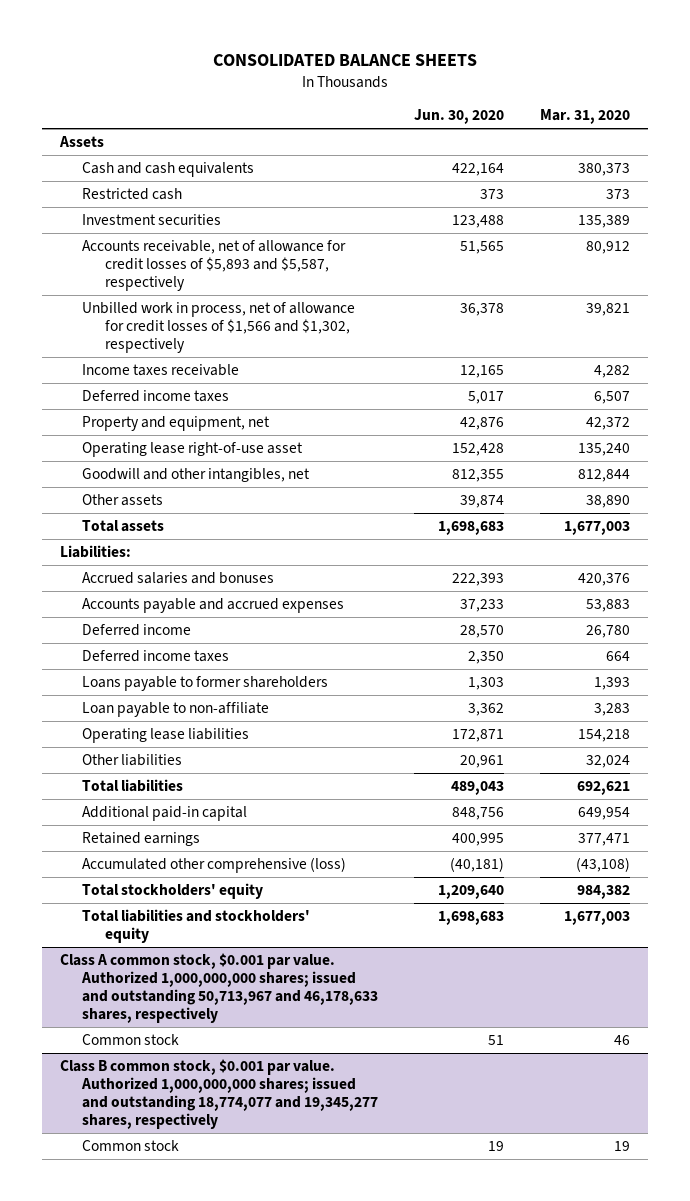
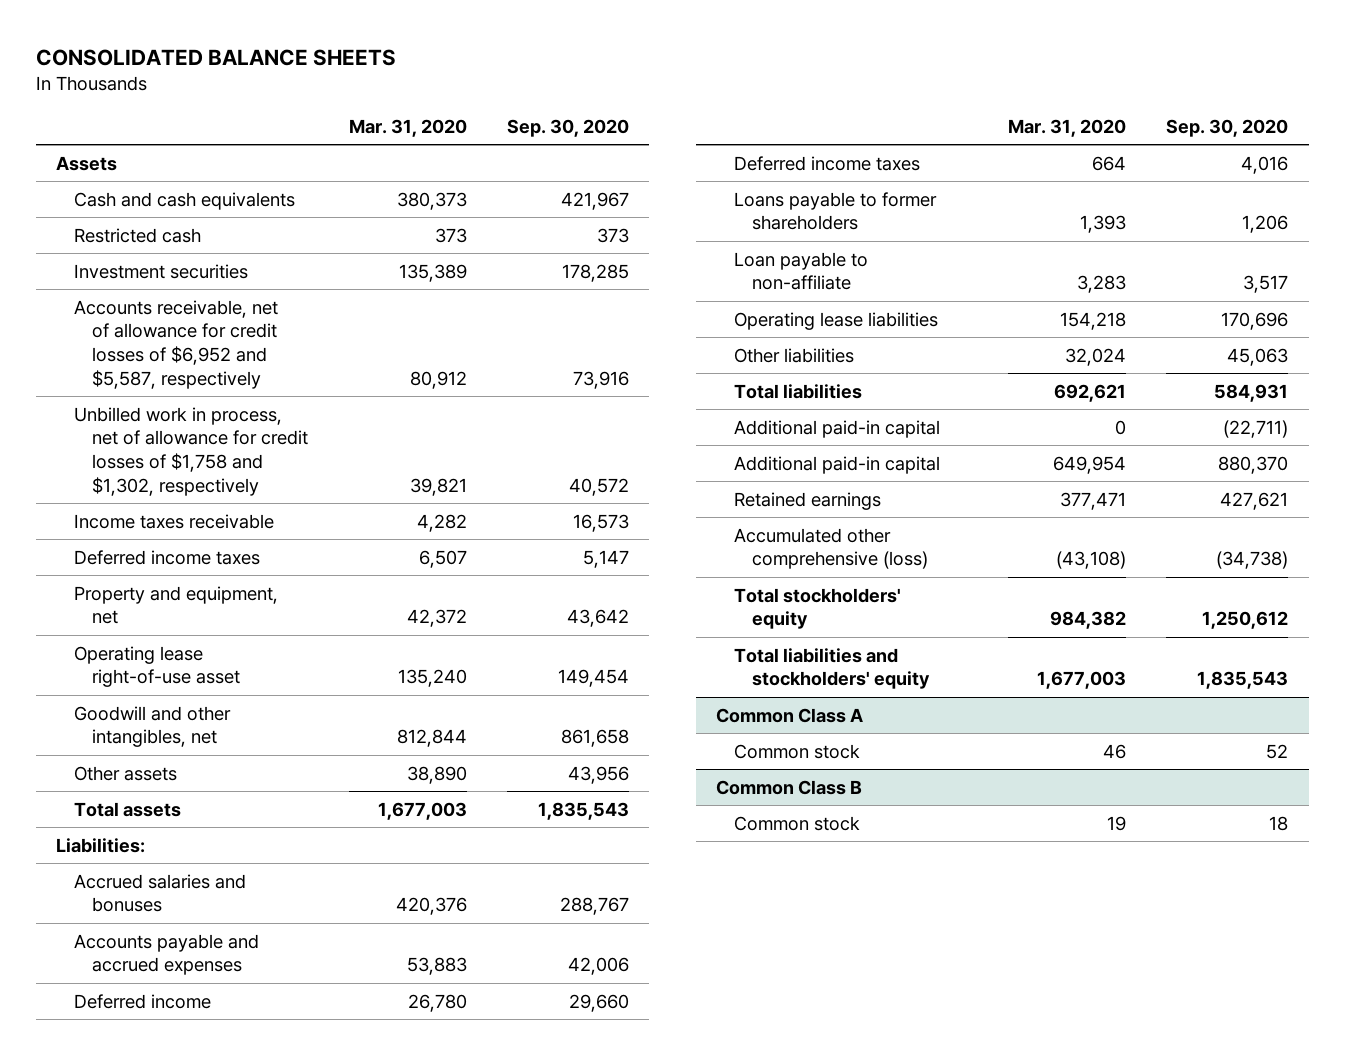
- | Jun. 30, 2020 | Mar. 31, 2020
+ | Mar. 31, 2020 | Sep. 30, 2020
- Accounts receivable, net of allowance for credit losses of $5,893 and $5,587, respectively | 51,565 | 80,912
- Unbilled work in process, net of allowance for credit losses of $1,566 and $1,302, respectively | 36,378 | 39,821
+ Accounts receivable, net of allowance for credit losses of $6,952 and $5,587, respectively | 80,912 | 73,916
+ Unbilled work in process, net of allowance for credit losses of $1,758 and $1,302, respectively | 39,821 | 40,572
+ Additional paid-in capital | 0 | (22,711)
- Class A common stock, $0.001 par value. Authorized 1,000,000,000 shares; issued and outstanding 50,713,967 and 46,178,633 shares, respectively
+ Common Class A
- Class B common stock, $0.001 par value. Authorized 1,000,000,000 shares; issued and outstanding 18,774,077 and 19,345,277 shares, respectively
+ Common Class B

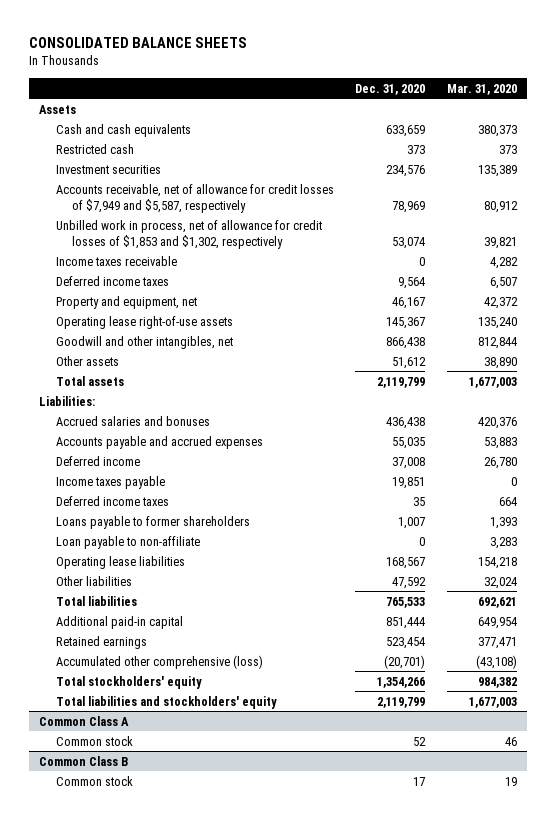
- | Mar. 31, 2020 | Sep. 30, 2020
+ | Dec. 31, 2020 | Mar. 31, 2020
- Accounts receivable, net of allowance for credit losses of $6,952 and $5,587, respectively | 80,912 | 73,916
- Unbilled work in process, net of allowance for credit losses of $1,758 and $1,302, respectively | 39,821 | 40,572
+ Accounts receivable, net of allowance for credit losses of $7,949 and $5,587, respectively | 78,969 | 80,912
+ Unbilled work in process, net of allowance for credit losses of $1,853 and $1,302, respectively | 53,074 | 39,821
- Operating lease right-of-use asset | 135,240 | 149,454
+ Operating lease right-of-use assets | 145,367 | 135,240
+ Income taxes payable | 19,851 | 0
- Additional paid-in capital | 0 | (22,711)

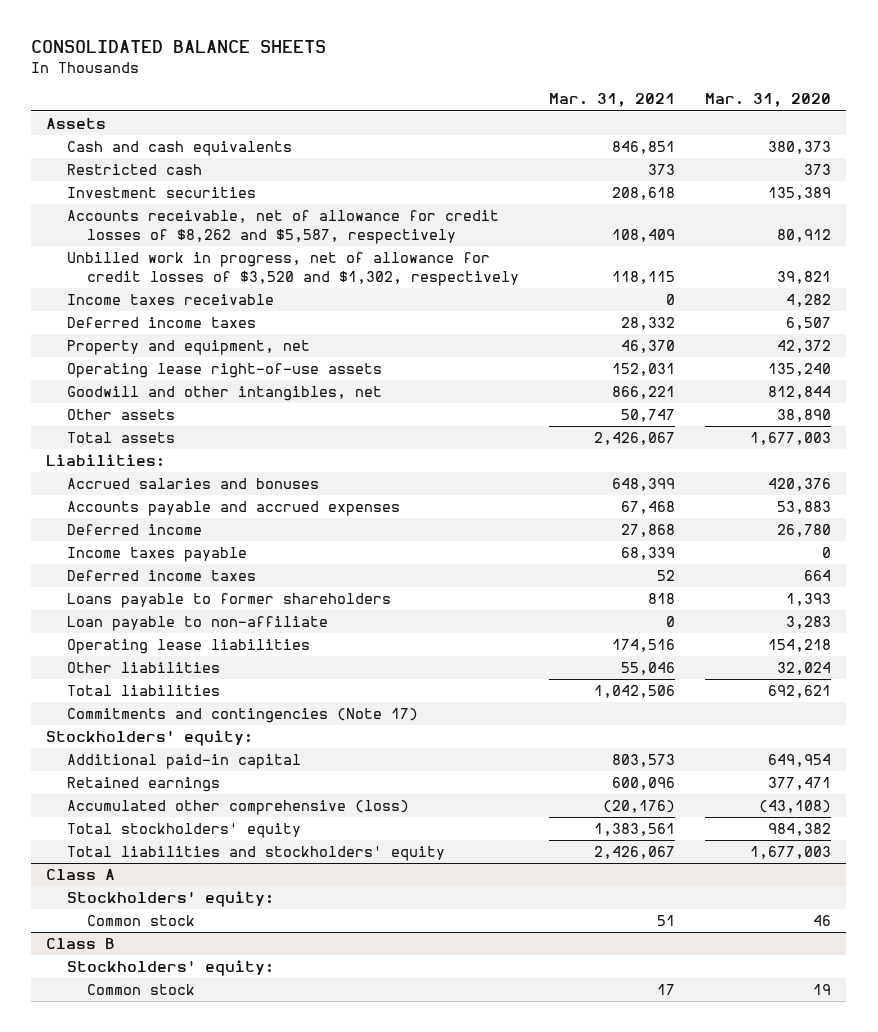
- | Dec. 31, 2020 | Mar. 31, 2020
+ | Mar. 31, 2021 | Mar. 31, 2020
- Accounts receivable, net of allowance for credit losses of $7,949 and $5,587, respectively | 78,969 | 80,912
- Unbilled work in process, net of allowance for credit losses of $1,853 and $1,302, respectively | 53,074 | 39,821
+ Accounts receivable, net of allowance for credit losses of $8,262 and $5,587, respectively | 108,409 | 80,912
+ Unbilled work in progress, net of allowance for credit losses of $3,520 and $1,302, respectively | 118,115 | 39,821
+ Commitments and contingencies (Note 17)
+ Stockholders' equity:
- Common Class A
+ Class A
+ Stockholders' equity:
- Common Class B
+ Class B
+ Stockholders' equity:

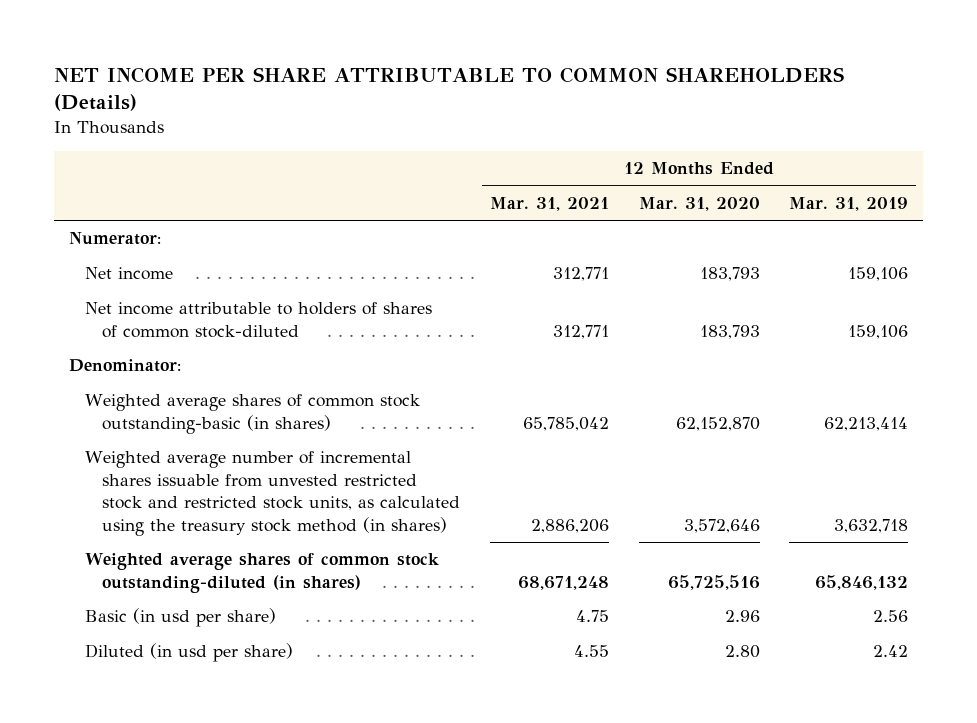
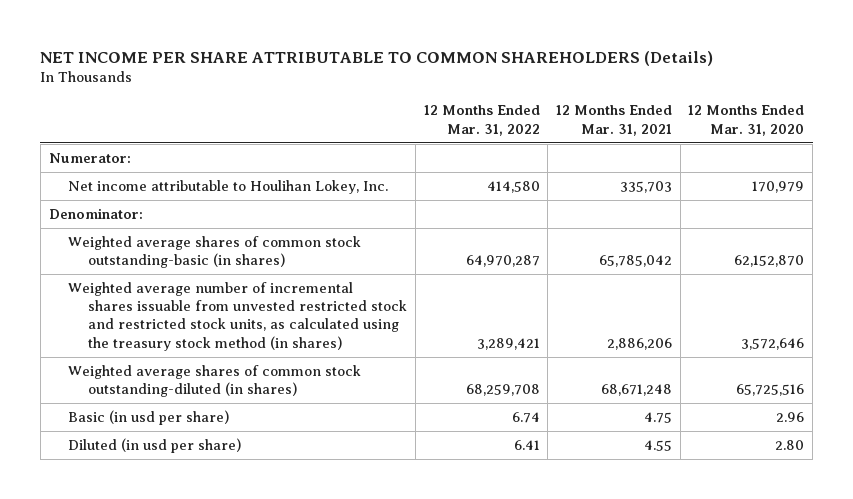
- | 12 Months Ended Mar. 31, 2021 | 12 Months Ended Mar. 31, 2020 | 12 Months Ended Mar. 31, 2019
+ | 12 Months Ended Mar. 31, 2022 | 12 Months Ended Mar. 31, 2021 | 12 Months Ended Mar. 31, 2020
- Net income | 312,771 | 183,793 | 159,106
- Net income attributable to holders of shares of common stock-diluted | 312,771 | 183,793 | 159,106
+ Net income attributable to Houlihan Lokey, Inc. | 414,580 | 335,703 | 170,979

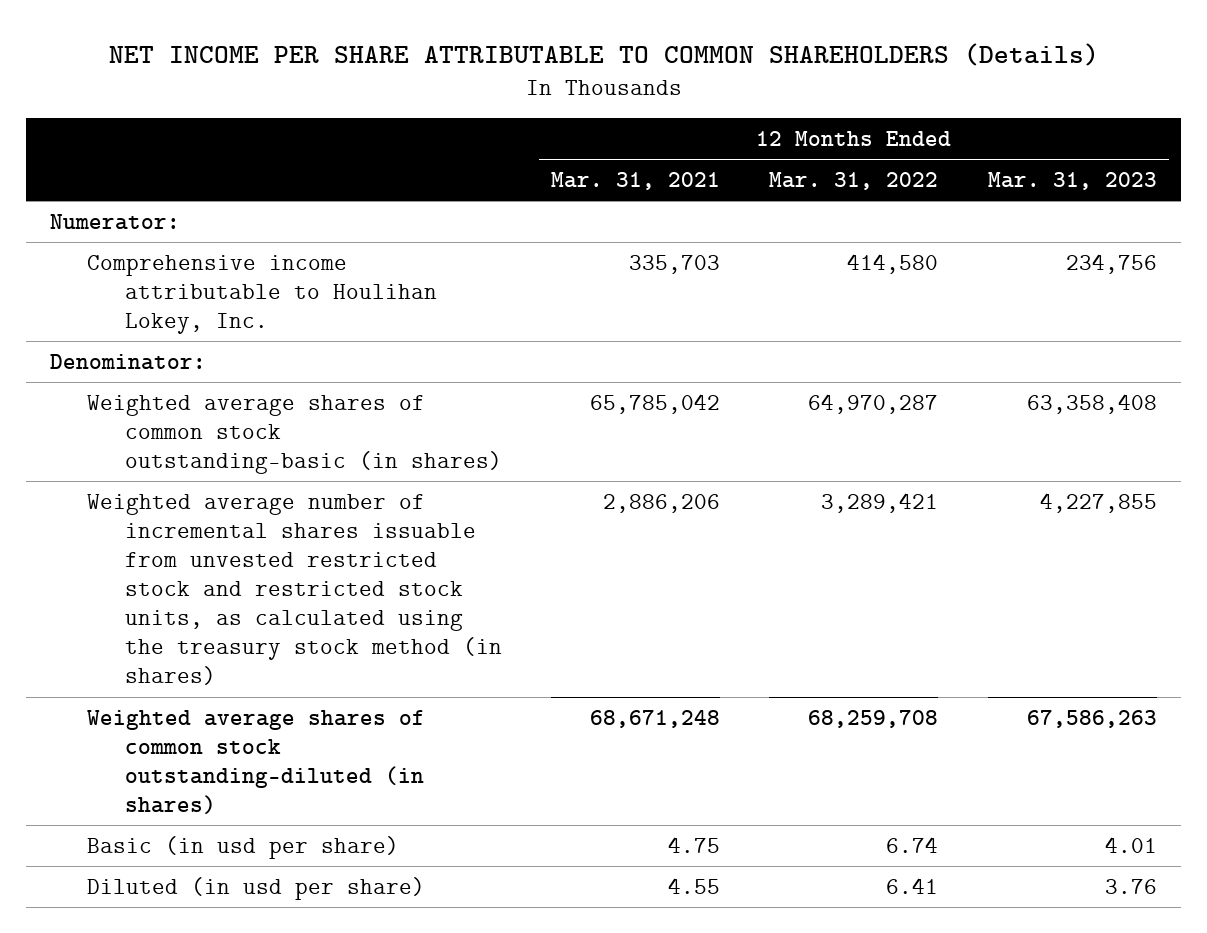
- | 12 Months Ended Mar. 31, 2022 | 12 Months Ended Mar. 31, 2021 | 12 Months Ended Mar. 31, 2020
+ | 12 Months Ended Mar. 31, 2021 | 12 Months Ended Mar. 31, 2022 | 12 Months Ended Mar. 31, 2023
- Net income attributable to Houlihan Lokey, Inc. | 414,580 | 335,703 | 170,979
+ Comprehensive income attributable to Houlihan Lokey, Inc. | 335,703 | 414,580 | 234,756

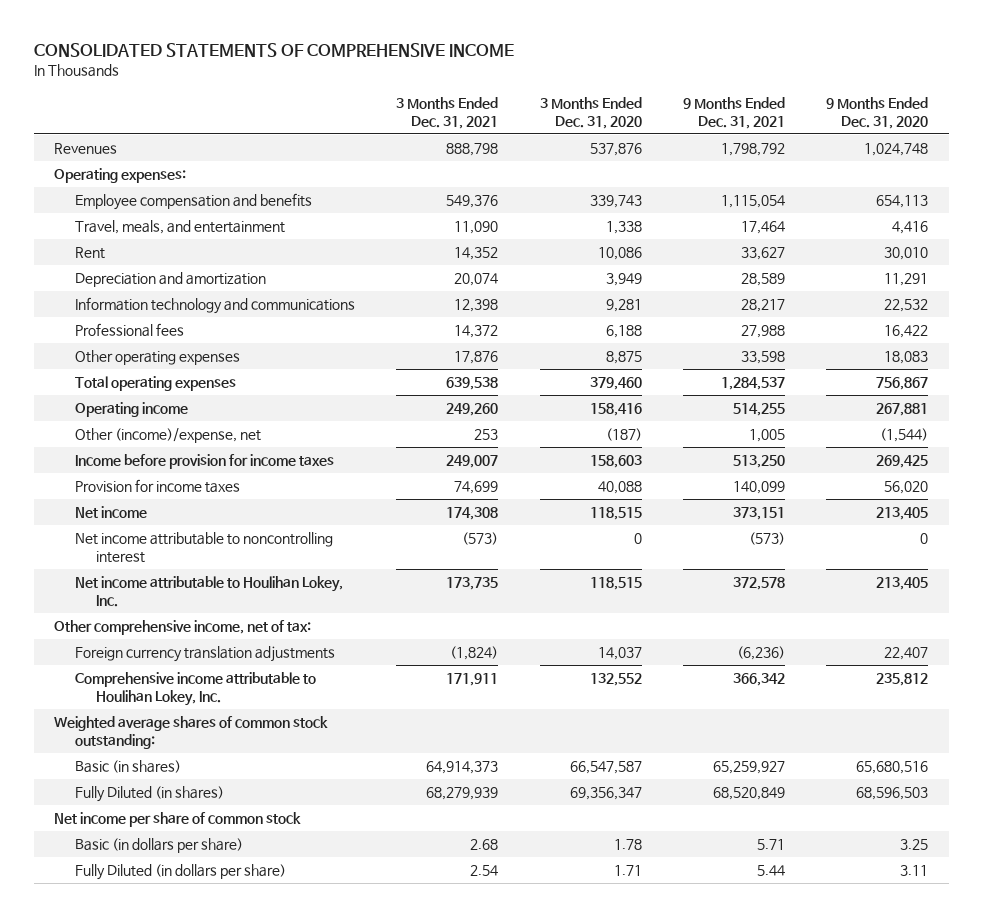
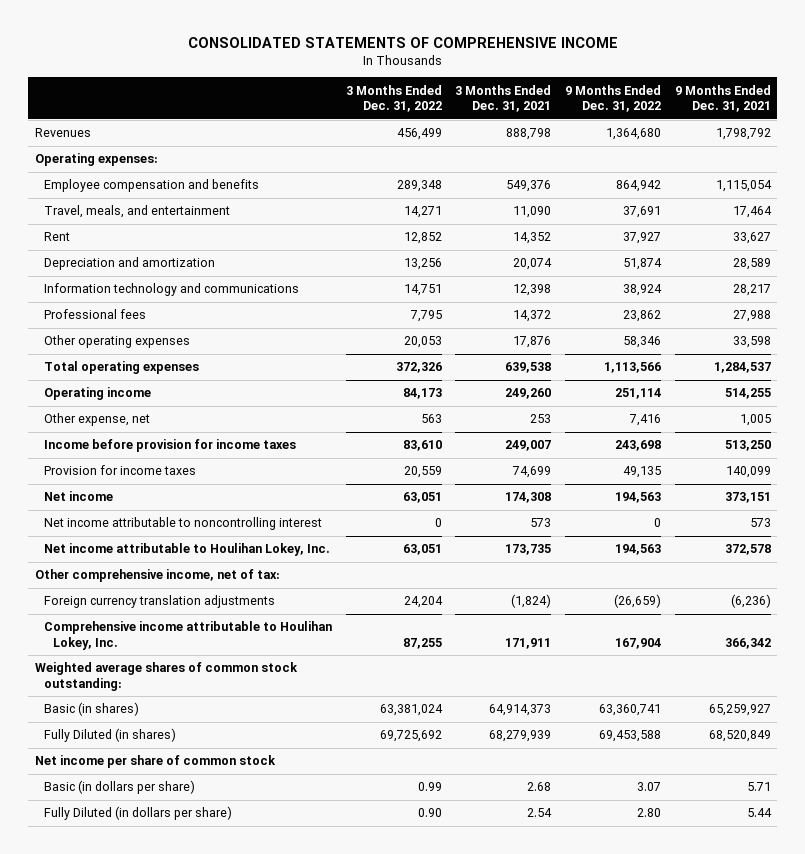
- | 3 Months Ended Dec. 31, 2021 | 3 Months Ended Dec. 31, 2020 | 9 Months Ended Dec. 31, 2021 | 9 Months Ended Dec. 31, 2020
+ | 3 Months Ended Dec. 31, 2022 | 3 Months Ended Dec. 31, 2021 | 9 Months Ended Dec. 31, 2022 | 9 Months Ended Dec. 31, 2021
- Other (income)/expense, net | 253 | (187) | 1,005 | (1,544)
+ Other expense, net | 563 | 253 | 7,416 | 1,005
- Net income attributable to noncontrolling interest | (573) | 0 | (573) | 0
+ Net income attributable to noncontrolling interest | 0 | 573 | 0 | 573

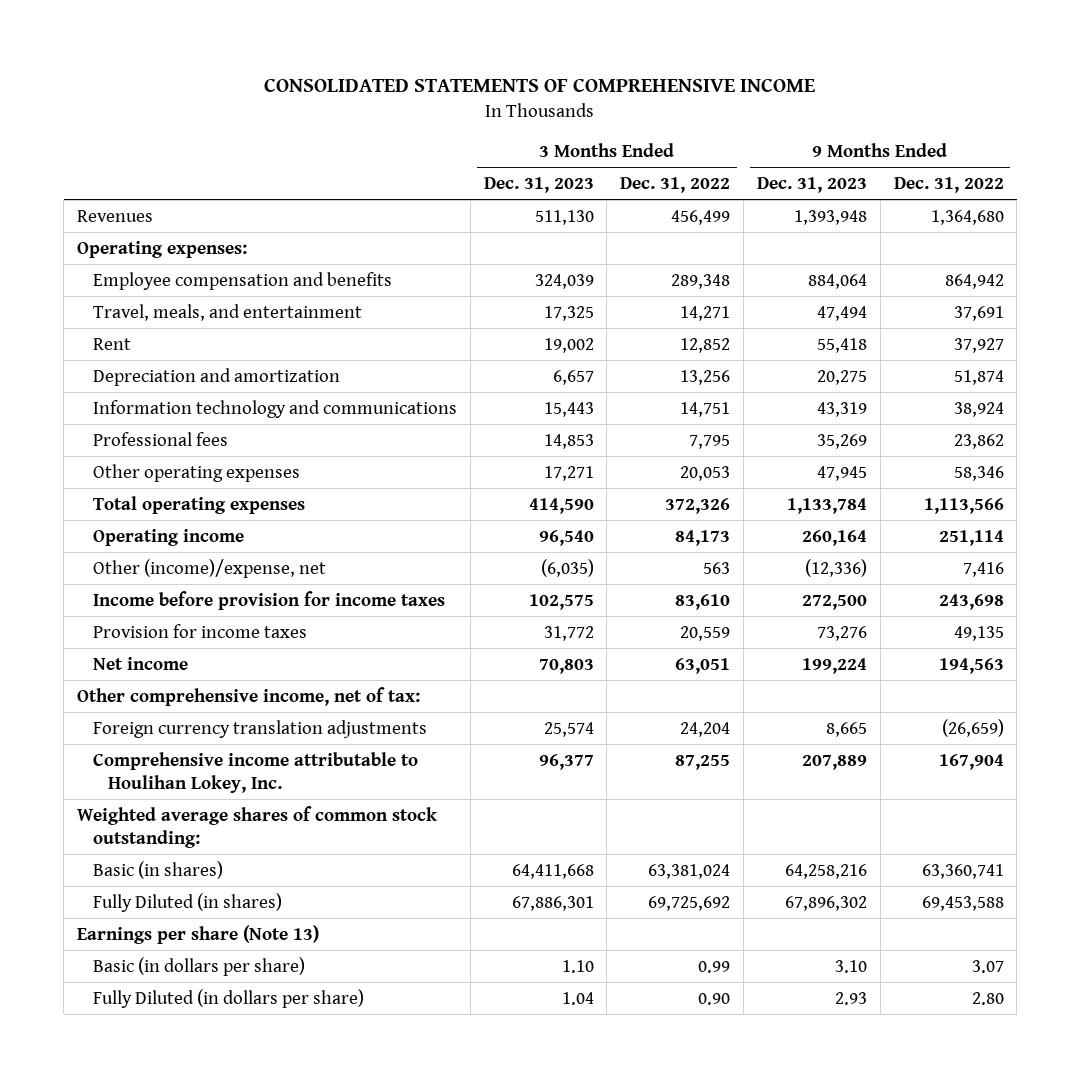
- | 3 Months Ended Dec. 31, 2022 | 3 Months Ended Dec. 31, 2021 | 9 Months Ended Dec. 31, 2022 | 9 Months Ended Dec. 31, 2021
+ | 3 Months Ended Dec. 31, 2023 | 3 Months Ended Dec. 31, 2022 | 9 Months Ended Dec. 31, 2023 | 9 Months Ended Dec. 31, 2022
- Other expense, net | 563 | 253 | 7,416 | 1,005
+ Other (income)/expense, net | (6,035) | 563 | (12,336) | 7,416
- Net income attributable to noncontrolling interest | 0 | 573 | 0 | 573
- Net income attributable to Houlihan Lokey, Inc. | 63,051 | 173,735 | 194,563 | 372,578
- Net income per share of common stock
+ Earnings per share (Note 13)

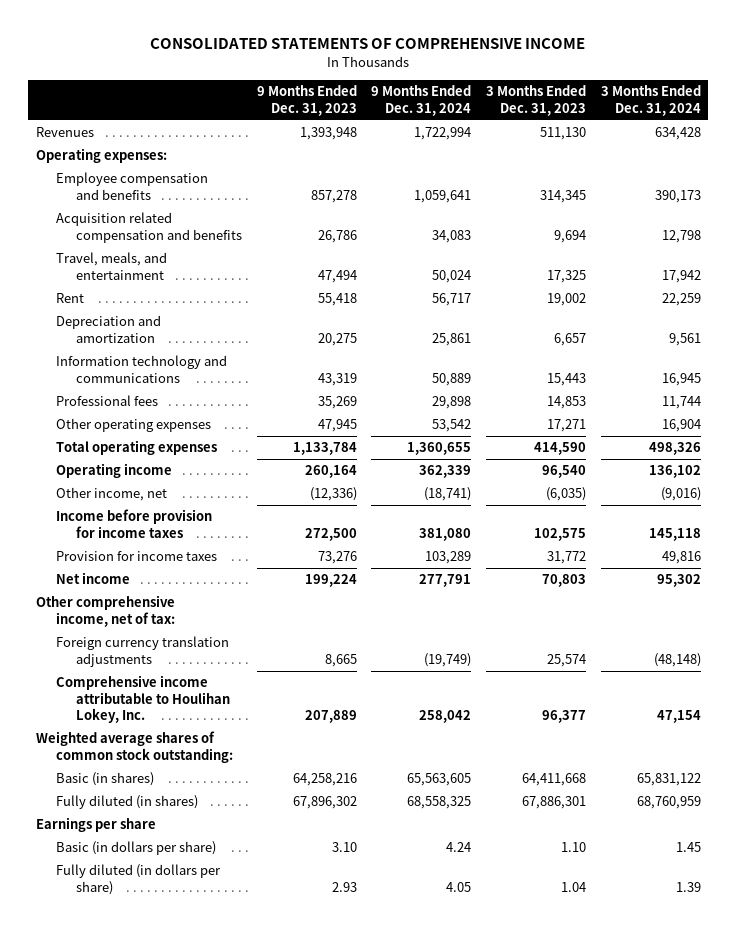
- | 3 Months Ended Dec. 31, 2023 | 3 Months Ended Dec. 31, 2022 | 9 Months Ended Dec. 31, 2023 | 9 Months Ended Dec. 31, 2022
+ | 9 Months Ended Dec. 31, 2023 | 9 Months Ended Dec. 31, 2024 | 3 Months Ended Dec. 31, 2023 | 3 Months Ended Dec. 31, 2024
- Employee compensation and benefits | 324,039 | 289,348 | 884,064 | 864,942
+ Employee compensation and benefits | 857,278 | 1,059,641 | 314,345 | 390,173
+ Acquisition related compensation and benefits | 26,786 | 34,083 | 9,694 | 12,798
- Other (income)/expense, net | (6,035) | 563 | (12,336) | 7,416
+ Other income, net | (12,336) | (18,741) | (6,035) | (9,016)
- Fully Diluted (in shares) | 67,886,301 | 69,725,692 | 67,896,302 | 69,453,588
- Earnings per share (Note 13)
+ Fully diluted (in shares) | 67,896,302 | 68,558,325 | 67,886,301 | 68,760,959
+ Earnings per share
- Fully Diluted (in dollars per share) | 1.04 | 0.90 | 2.93 | 2.80
+ Fully diluted (in dollars per share) | 2.93 | 4.05 | 1.04 | 1.39

